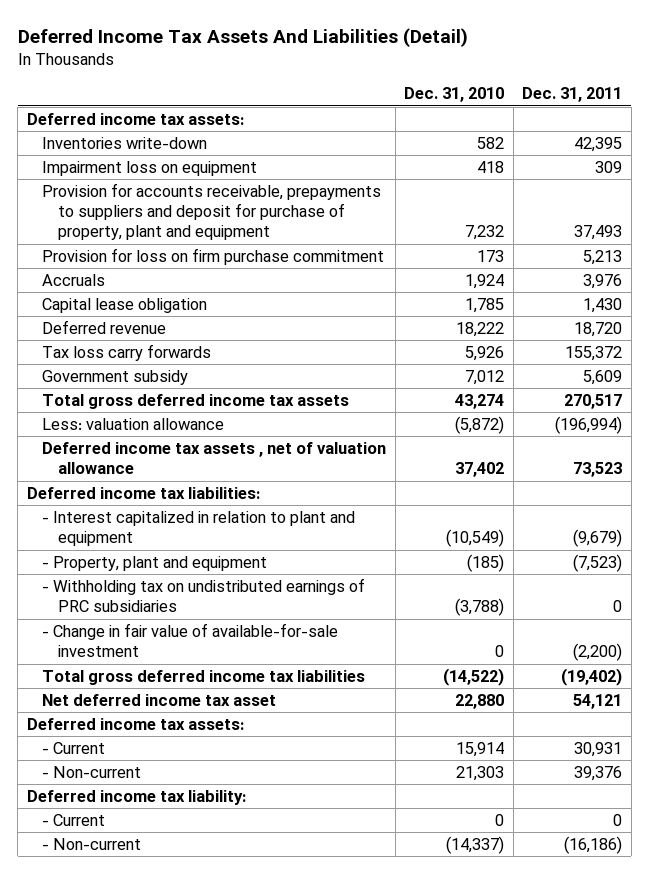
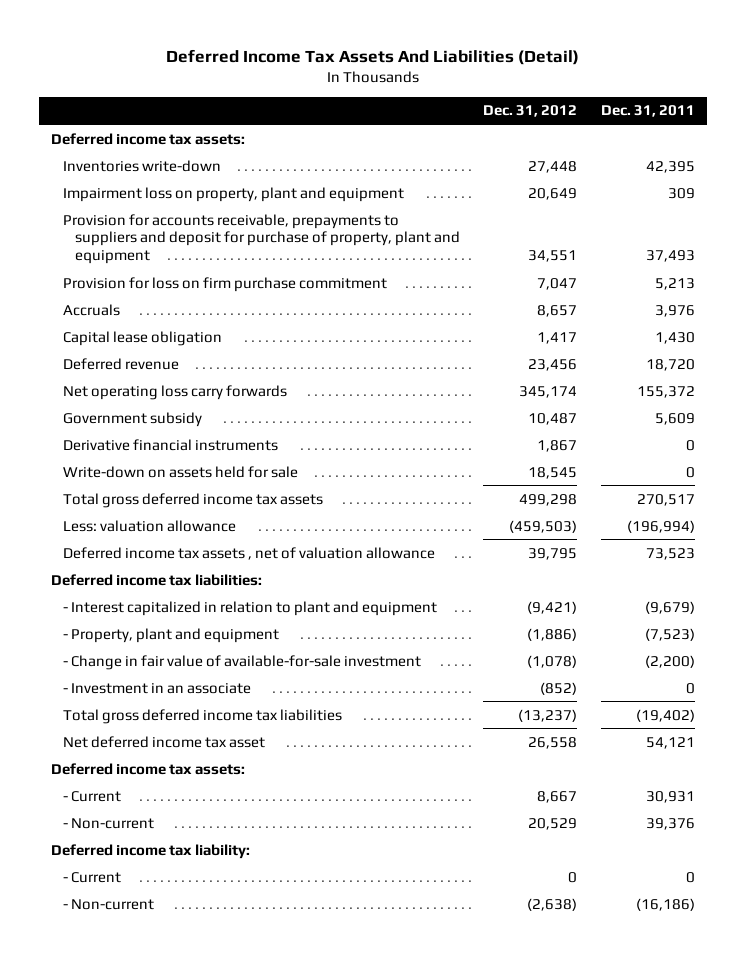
- | Dec. 31, 2010 | Dec. 31, 2011
+ | Dec. 31, 2012 | Dec. 31, 2011
- Impairment loss on equipment | 418 | 309
+ Impairment loss on property, plant and equipment | 20,649 | 309
- Tax loss carry forwards | 5,926 | 155,372
+ Net operating loss carry forwards | 345,174 | 155,372
+ Derivative financial instruments | 1,867 | 0
+ Write-down on assets held for sale | 18,545 | 0
- - Withholding tax on undistributed earnings of PRC subsidiaries | (3,788) | 0
+ - Investment in an associate | (852) | 0

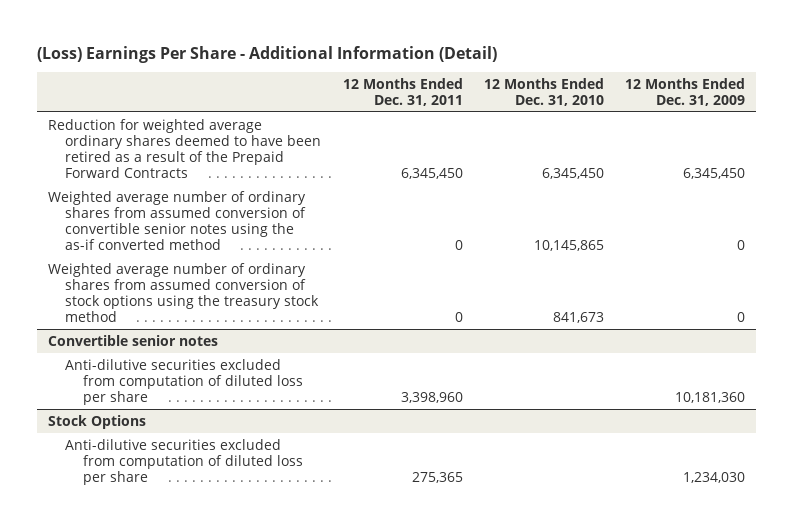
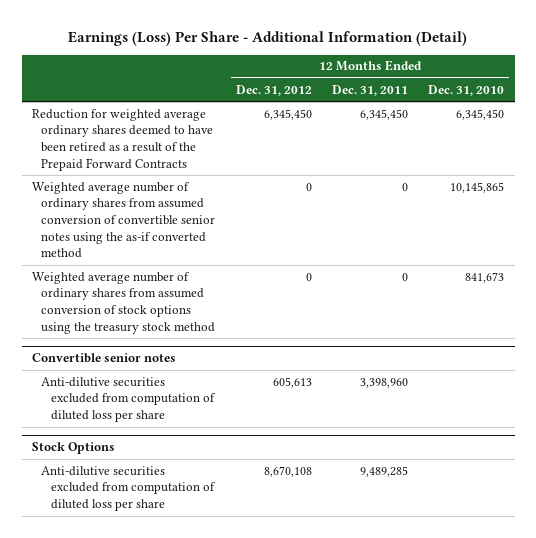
- (Loss) Earnings Per Share - Additional Information (Detail)
+ Earnings (Loss) Per Share - Additional Information (Detail)
- | 12 Months Ended Dec. 31, 2011 | 12 Months Ended Dec. 31, 2010 | 12 Months Ended Dec. 31, 2009
+ | 12 Months Ended Dec. 31, 2012 | 12 Months Ended Dec. 31, 2011 | 12 Months Ended Dec. 31, 2010
@ Stock Options
- Anti-dilutive securities excluded from computation of diluted loss per share | 275,365 | | 1,234,030
+ Anti-dilutive securities excluded from computation of diluted loss per share | 8,670,108 | 9,489,285 |

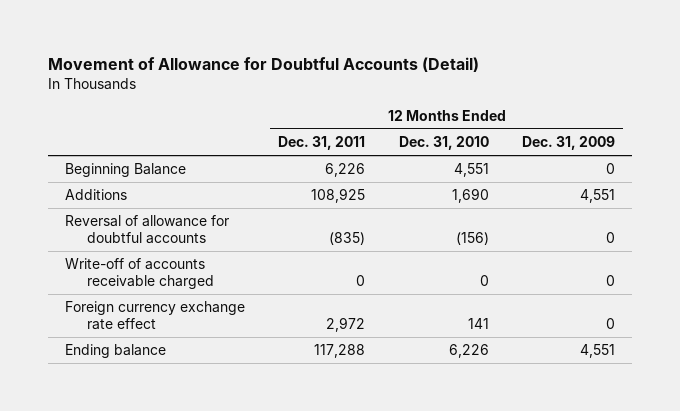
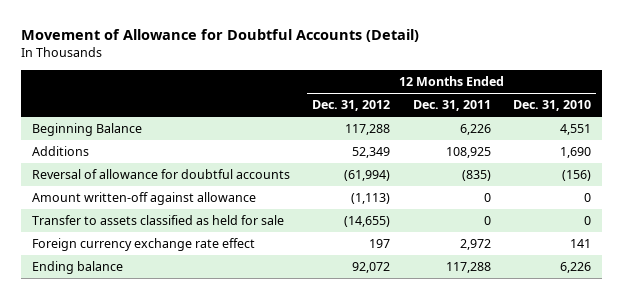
- | 12 Months Ended Dec. 31, 2011 | 12 Months Ended Dec. 31, 2010 | 12 Months Ended Dec. 31, 2009
+ | 12 Months Ended Dec. 31, 2012 | 12 Months Ended Dec. 31, 2011 | 12 Months Ended Dec. 31, 2010
- Write-off of accounts receivable charged | 0 | 0 | 0
+ Amount written-off against allowance | (1,113) | 0 | 0
+ Transfer to assets classified as held for sale | (14,655) | 0 | 0

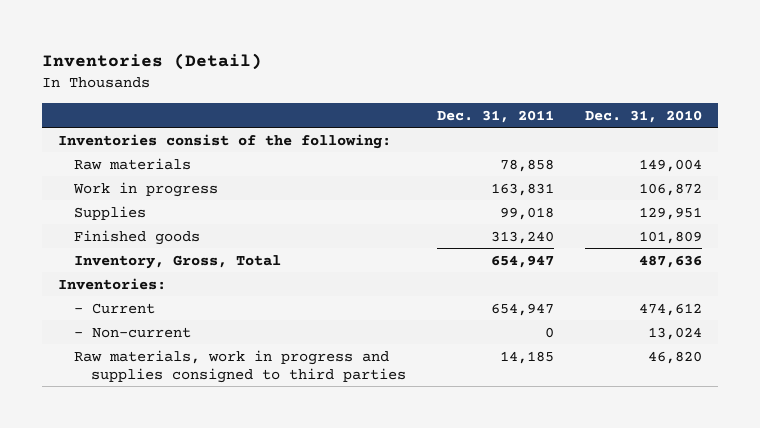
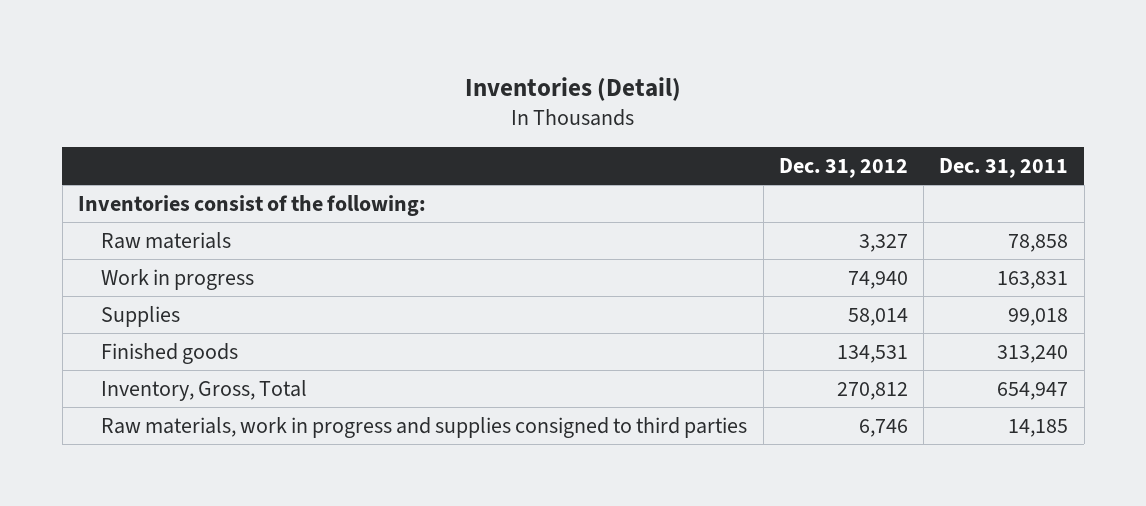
- | Dec. 31, 2011 | Dec. 31, 2010
+ | Dec. 31, 2012 | Dec. 31, 2011
- Inventories:
- - Current | 654,947 | 474,612
- - Non-current | 0 | 13,024

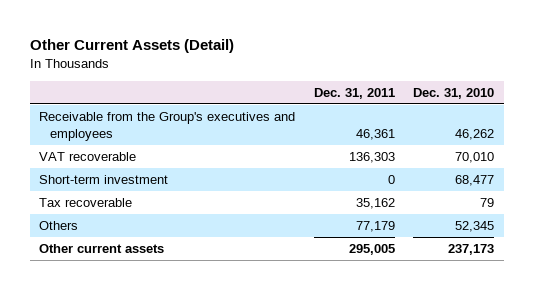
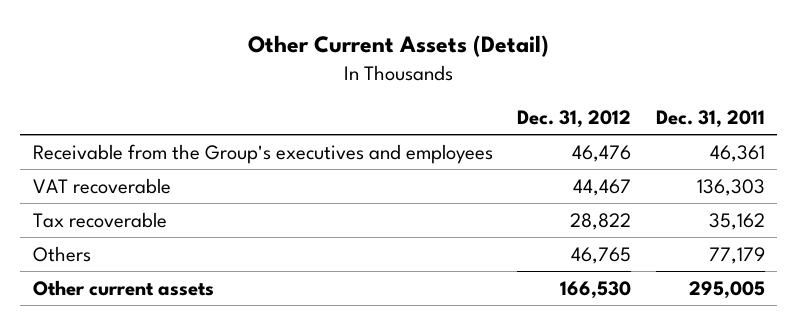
- | Dec. 31, 2011 | Dec. 31, 2010
+ | Dec. 31, 2012 | Dec. 31, 2011
- Short-term investment | 0 | 68,477

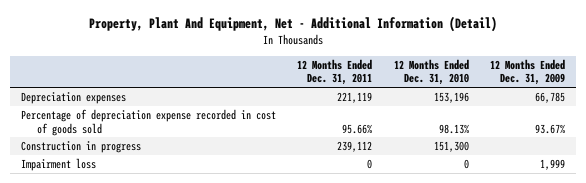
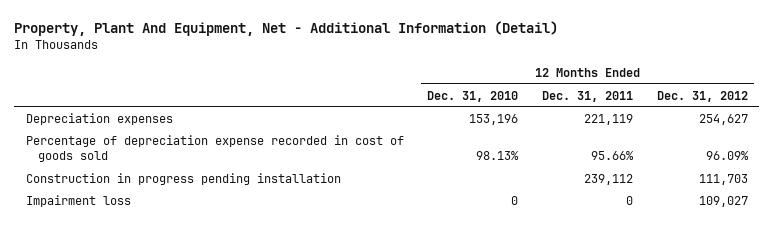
- | 12 Months Ended Dec. 31, 2011 | 12 Months Ended Dec. 31, 2010 | 12 Months Ended Dec. 31, 2009
+ | 12 Months Ended Dec. 31, 2010 | 12 Months Ended Dec. 31, 2011 | 12 Months Ended Dec. 31, 2012
- Construction in progress | 239,112 | 151,300 |
+ Construction in progress pending installation | | 239,112 | 111,703

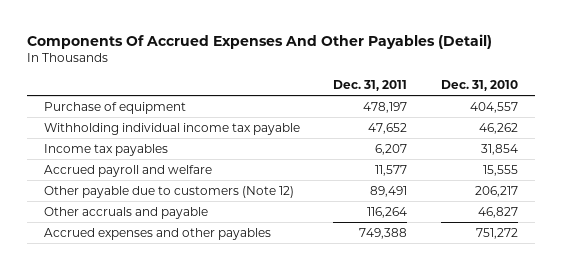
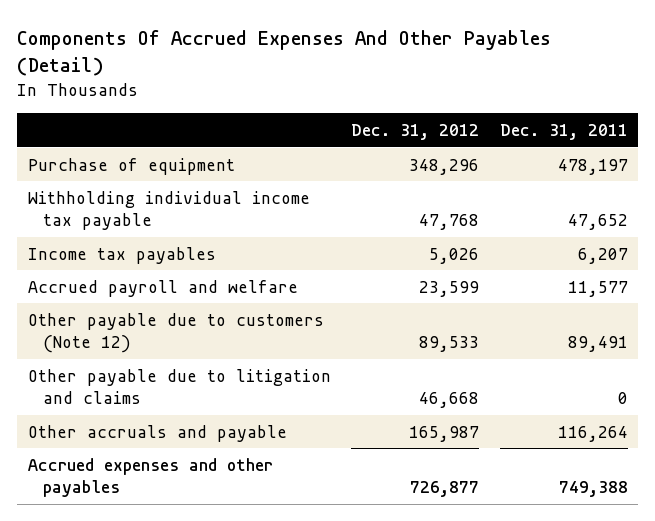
- | Dec. 31, 2011 | Dec. 31, 2010
+ | Dec. 31, 2012 | Dec. 31, 2011
+ Other payable due to litigation and claims | 46,668 | 0

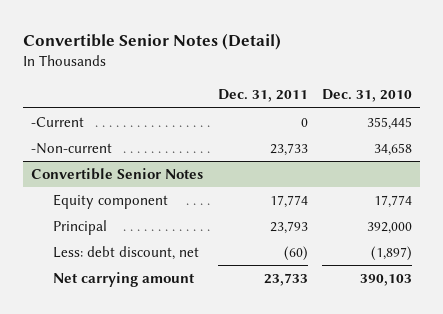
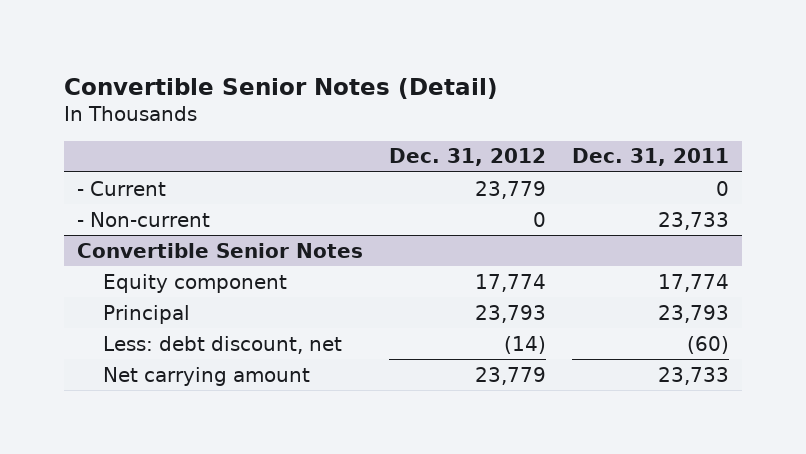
- | Dec. 31, 2011 | Dec. 31, 2010
+ | Dec. 31, 2012 | Dec. 31, 2011
- -Current | 0 | 355,445
- -Non-current | 23,733 | 34,658
+ - Current | 23,779 | 0
+ - Non-current | 0 | 23,733

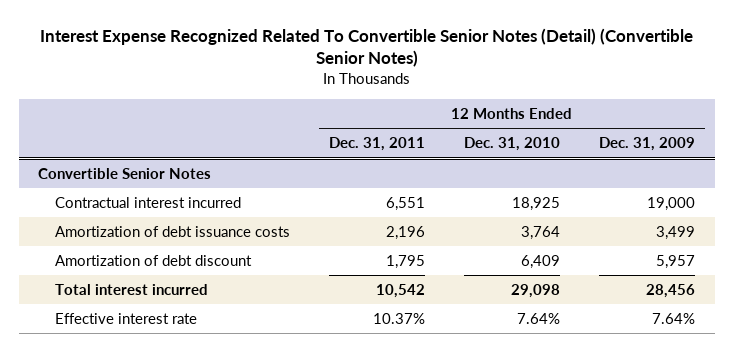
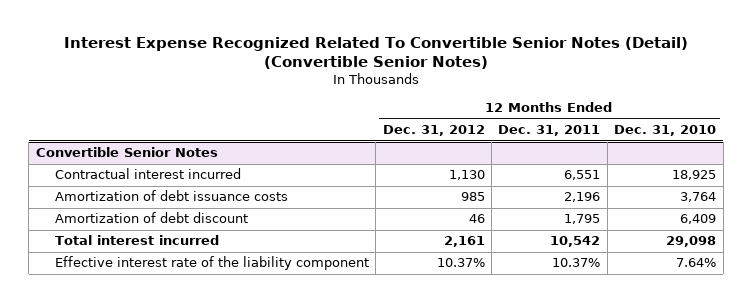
- | 12 Months Ended Dec. 31, 2011 | 12 Months Ended Dec. 31, 2010 | 12 Months Ended Dec. 31, 2009
+ | 12 Months Ended Dec. 31, 2012 | 12 Months Ended Dec. 31, 2011 | 12 Months Ended Dec. 31, 2010
@ Convertible Senior Notes
- Effective interest rate | 10.37% | 7.64% | 7.64%
+ Effective interest rate of the liability component | 10.37% | 10.37% | 7.64%

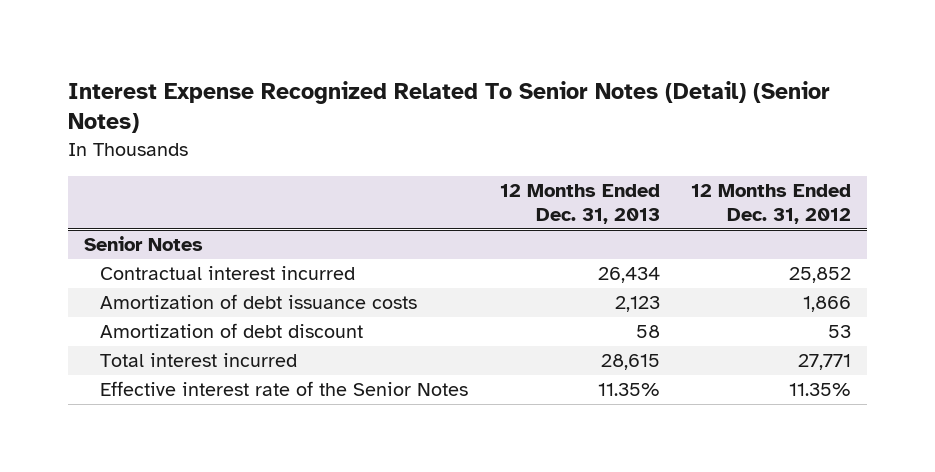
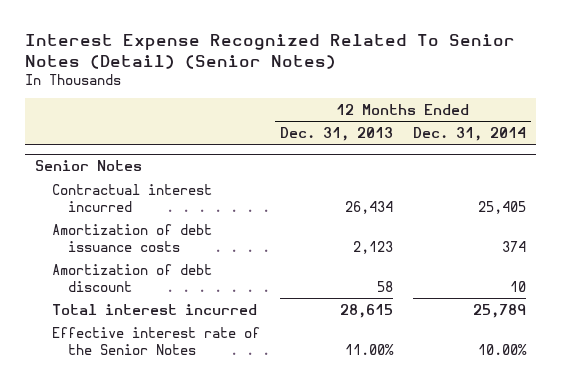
- | 12 Months Ended Dec. 31, 2013 | 12 Months Ended Dec. 31, 2012
+ | 12 Months Ended Dec. 31, 2013 | 12 Months Ended Dec. 31, 2014
@ Senior Notes
- Effective interest rate of the Senior Notes | 11.35% | 11.35%
+ Effective interest rate of the Senior Notes | 11.00% | 10.00%

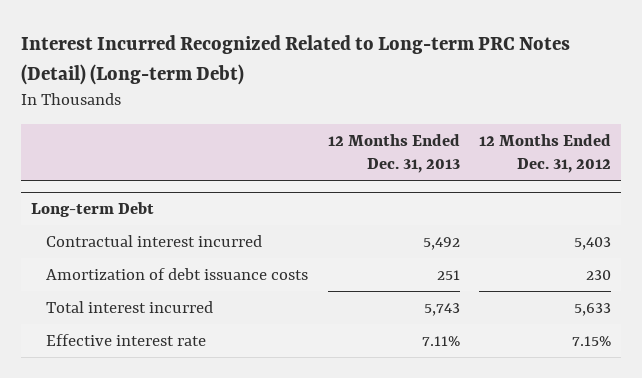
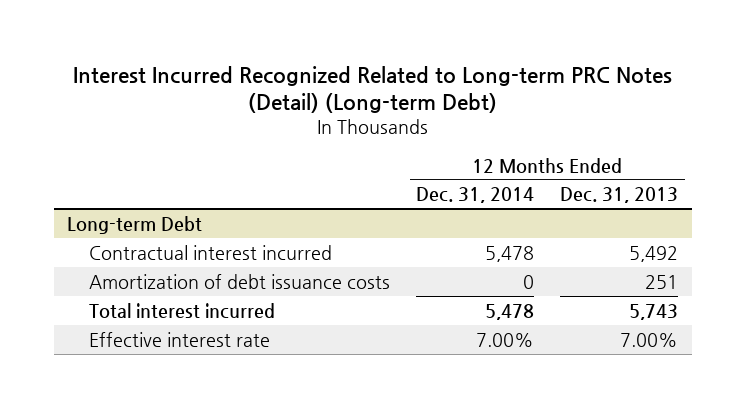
- | 12 Months Ended Dec. 31, 2013 | 12 Months Ended Dec. 31, 2012
+ | 12 Months Ended Dec. 31, 2014 | 12 Months Ended Dec. 31, 2013
@ Long-term Debt
- Effective interest rate | 7.11% | 7.15%
+ Effective interest rate | 7.00% | 7.00%

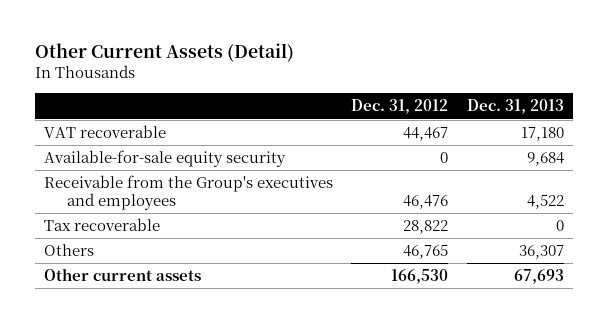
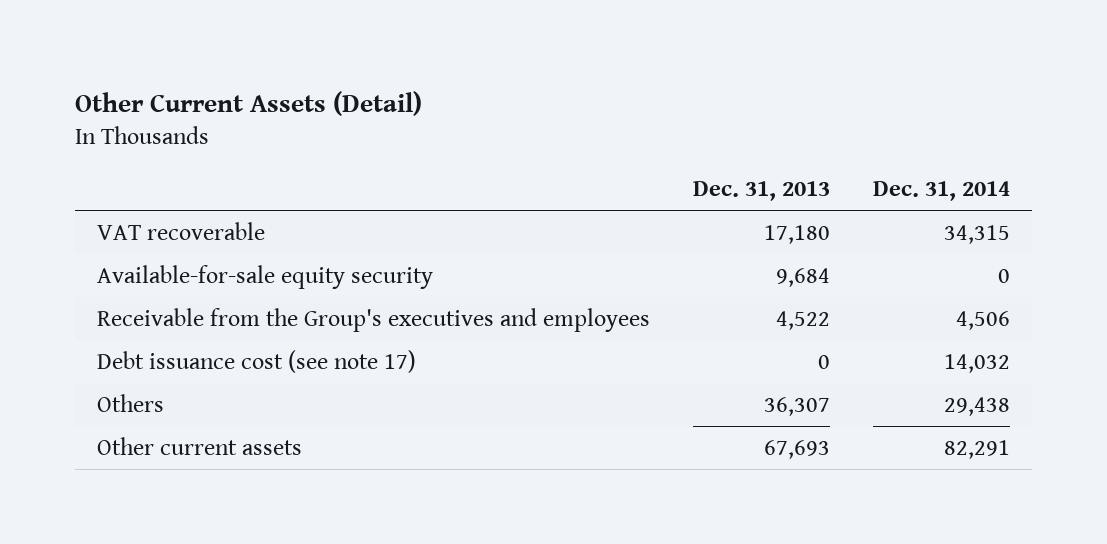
- | Dec. 31, 2012 | Dec. 31, 2013
+ | Dec. 31, 2013 | Dec. 31, 2014
- Tax recoverable | 28,822 | 0
+ Debt issuance cost (see note 17) | 0 | 14,032

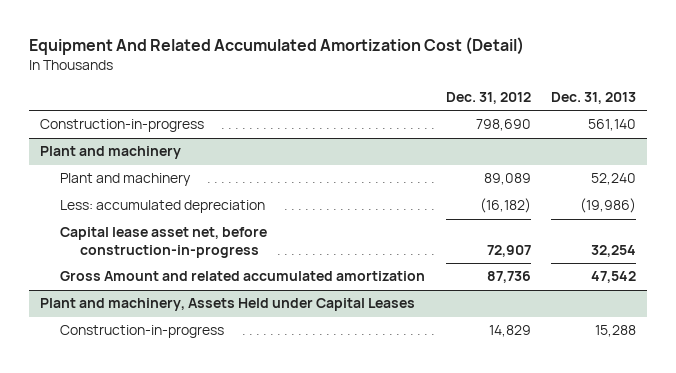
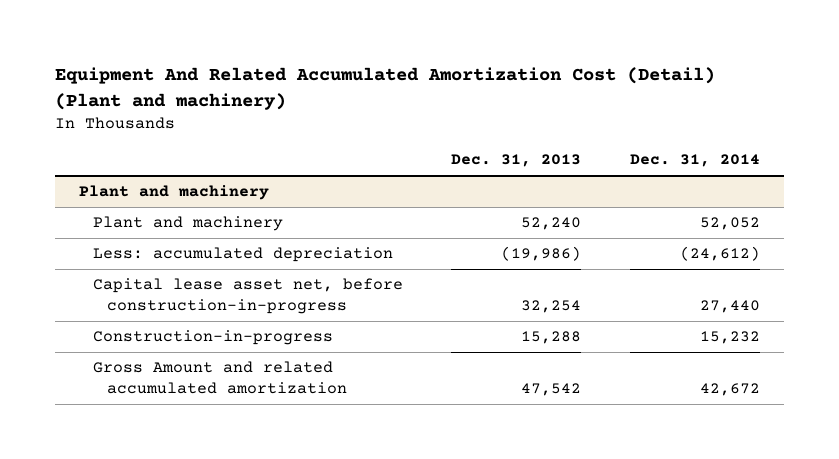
- Equipment And Related Accumulated Amortization Cost (Detail)
+ Equipment And Related Accumulated Amortization Cost (Detail) (Plant and machinery)
- | Dec. 31, 2012 | Dec. 31, 2013
+ | Dec. 31, 2013 | Dec. 31, 2014
- Construction-in-progress | 798,690 | 561,140
- Plant and machinery, Assets Held under Capital Leases
@ Plant and machinery
moved down: Gross Amount and related accumulated amortization | 47,542 | 42,672

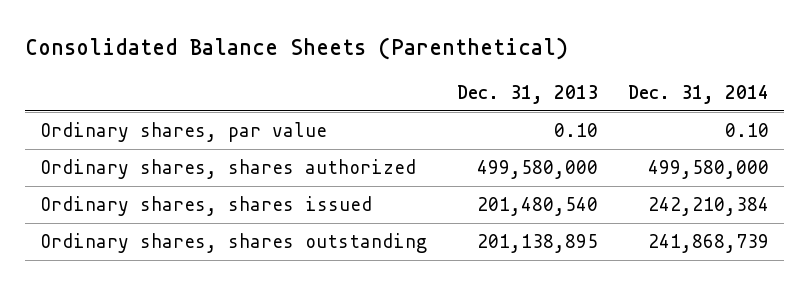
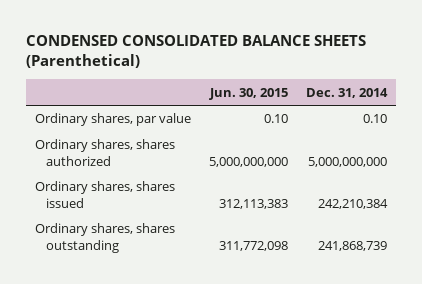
- Consolidated Balance Sheets (Parenthetical)
+ CONDENSED CONSOLIDATED BALANCE SHEETS (Parenthetical)
- | Dec. 31, 2013 | Dec. 31, 2014
+ | Jun. 30, 2015 | Dec. 31, 2014
- Ordinary shares, shares authorized | 499,580,000 | 499,580,000
+ Ordinary shares, shares authorized | 5,000,000,000 | 5,000,000,000

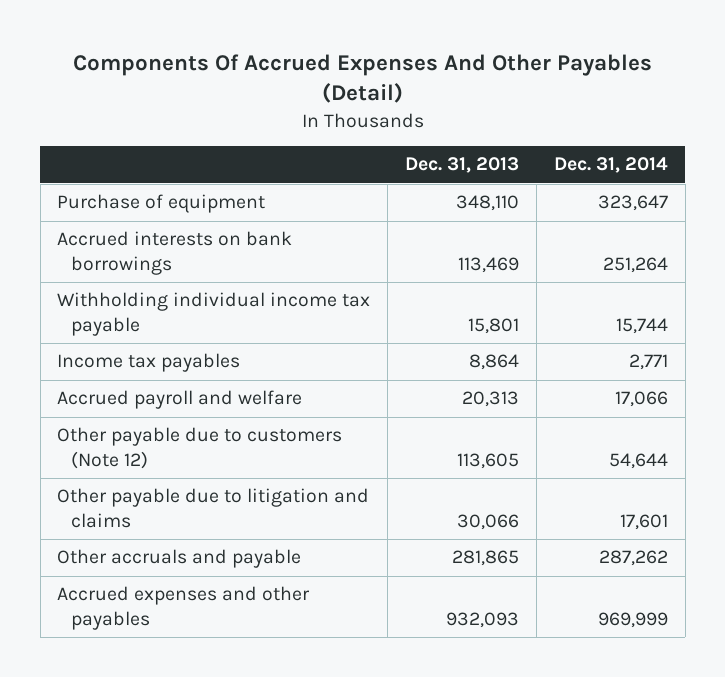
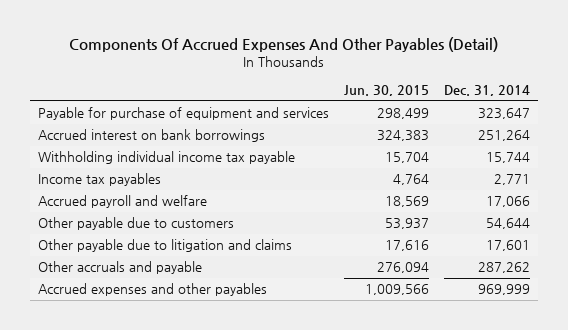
- | Dec. 31, 2013 | Dec. 31, 2014
+ | Jun. 30, 2015 | Dec. 31, 2014
- Purchase of equipment | 348,110 | 323,647
- Accrued interests on bank borrowings | 113,469 | 251,264
+ Payable for purchase of equipment and services | 298,499 | 323,647
+ Accrued interest on bank borrowings | 324,383 | 251,264
- Other payable due to customers (Note 12) | 113,605 | 54,644
+ Other payable due to customers | 53,937 | 54,644

